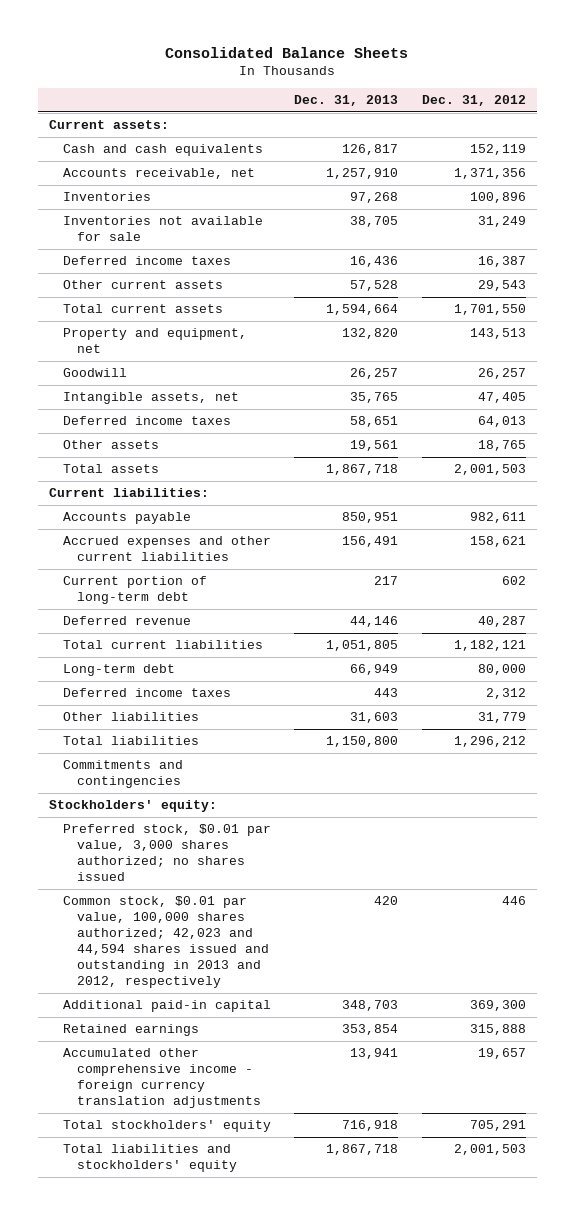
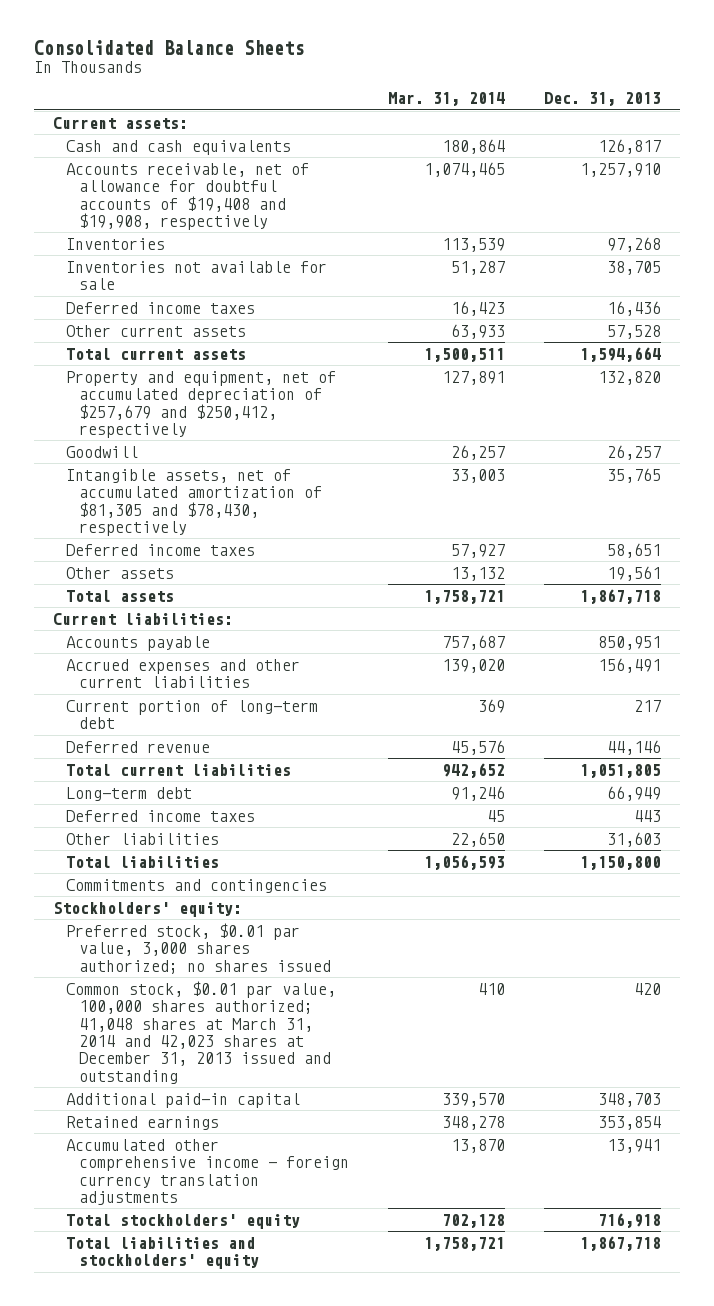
- | Dec. 31, 2013 | Dec. 31, 2012
+ | Mar. 31, 2014 | Dec. 31, 2013
- Accounts receivable, net | 1,257,910 | 1,371,356
+ Accounts receivable, net of allowance for doubtful accounts of $19,408 and $19,908, respectively | 1,074,465 | 1,257,910
- Property and equipment, net | 132,820 | 143,513
+ Property and equipment, net of accumulated depreciation of $257,679 and $250,412, respectively | 127,891 | 132,820
- Intangible assets, net | 35,765 | 47,405
+ Intangible assets, net of accumulated amortization of $81,305 and $78,430, respectively | 33,003 | 35,765
- Common stock, $0.01 par value, 100,000 shares authorized; 42,023 and 44,594 shares issued and outstanding in 2013 and 2012, respectively | 420 | 446
+ Common stock, $0.01 par value, 100,000 shares authorized; 41,048 shares at March 31, 2014 and 42,023 shares at December 31, 2013 issued and outstanding | 410 | 420

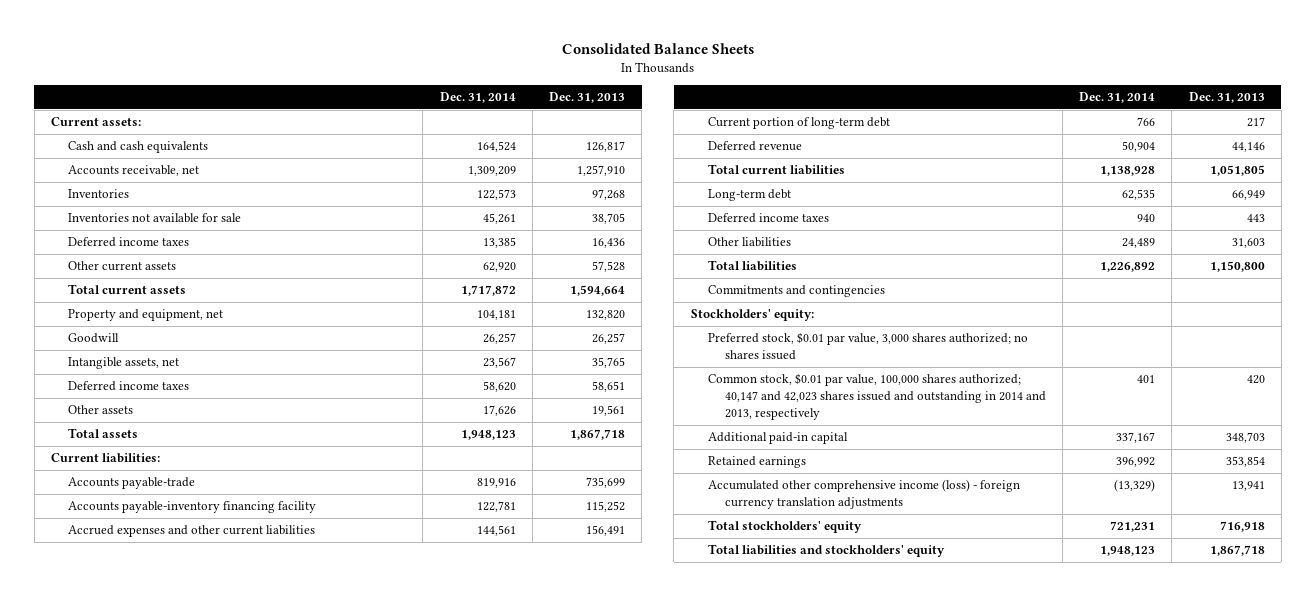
- | Mar. 31, 2014 | Dec. 31, 2013
+ | Dec. 31, 2014 | Dec. 31, 2013
- Accounts receivable, net of allowance for doubtful accounts of $19,408 and $19,908, respectively | 1,074,465 | 1,257,910
+ Accounts receivable, net | 1,309,209 | 1,257,910
- Property and equipment, net of accumulated depreciation of $257,679 and $250,412, respectively | 127,891 | 132,820
+ Property and equipment, net | 104,181 | 132,820
- Intangible assets, net of accumulated amortization of $81,305 and $78,430, respectively | 33,003 | 35,765
+ Intangible assets, net | 23,567 | 35,765
- Accounts payable | 757,687 | 850,951
+ Accounts payable-trade | 819,916 | 735,699
+ Accounts payable-inventory financing facility | 122,781 | 115,252
- Common stock, $0.01 par value, 100,000 shares authorized; 41,048 shares at March 31, 2014 and 42,023 shares at December 31, 2013 issued and outstanding | 410 | 420
+ Common stock, $0.01 par value, 100,000 shares authorized; 40,147 and 42,023 shares issued and outstanding in 2014 and 2013, respectively | 401 | 420
- Accumulated other comprehensive income - foreign currency translation adjustments | 13,870 | 13,941
+ Accumulated other comprehensive income (loss) - foreign currency translation adjustments | (13,329) | 13,941

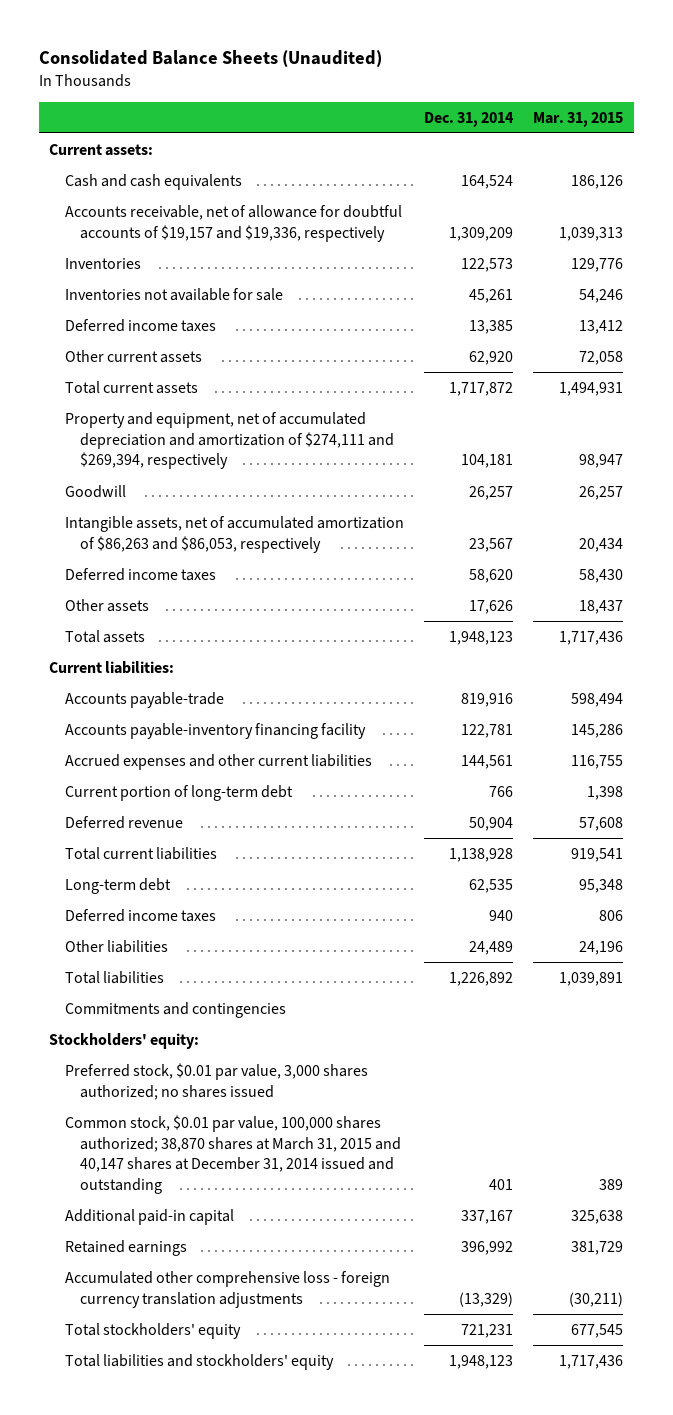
- Consolidated Balance Sheets
+ Consolidated Balance Sheets (Unaudited)
- | Dec. 31, 2014 | Dec. 31, 2013
+ | Dec. 31, 2014 | Mar. 31, 2015
- Accounts receivable, net | 1,309,209 | 1,257,910
+ Accounts receivable, net of allowance for doubtful accounts of $19,157 and $19,336, respectively | 1,309,209 | 1,039,313
- Property and equipment, net | 104,181 | 132,820
+ Property and equipment, net of accumulated depreciation and amortization of $274,111 and $269,394, respectively | 104,181 | 98,947
- Intangible assets, net | 23,567 | 35,765
+ Intangible assets, net of accumulated amortization of $86,263 and $86,053, respectively | 23,567 | 20,434
- Common stock, $0.01 par value, 100,000 shares authorized; 40,147 and 42,023 shares issued and outstanding in 2014 and 2013, respectively | 401 | 420
+ Common stock, $0.01 par value, 100,000 shares authorized; 38,870 shares at March 31, 2015 and 40,147 shares at December 31, 2014 issued and outstanding | 401 | 389
- Accumulated other comprehensive income (loss) - foreign currency translation adjustments | (13,329) | 13,941
+ Accumulated other comprehensive loss - foreign currency translation adjustments | (13,329) | (30,211)

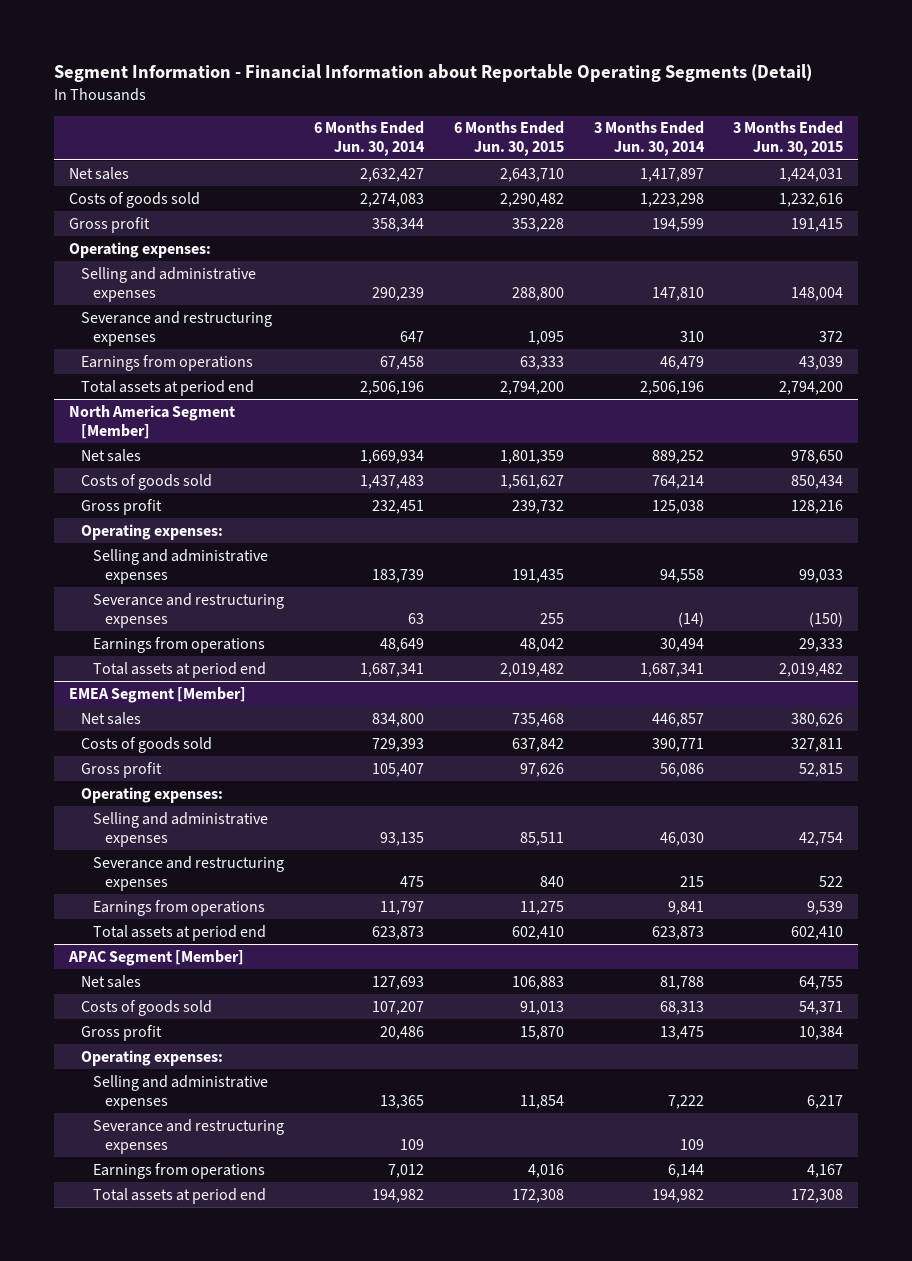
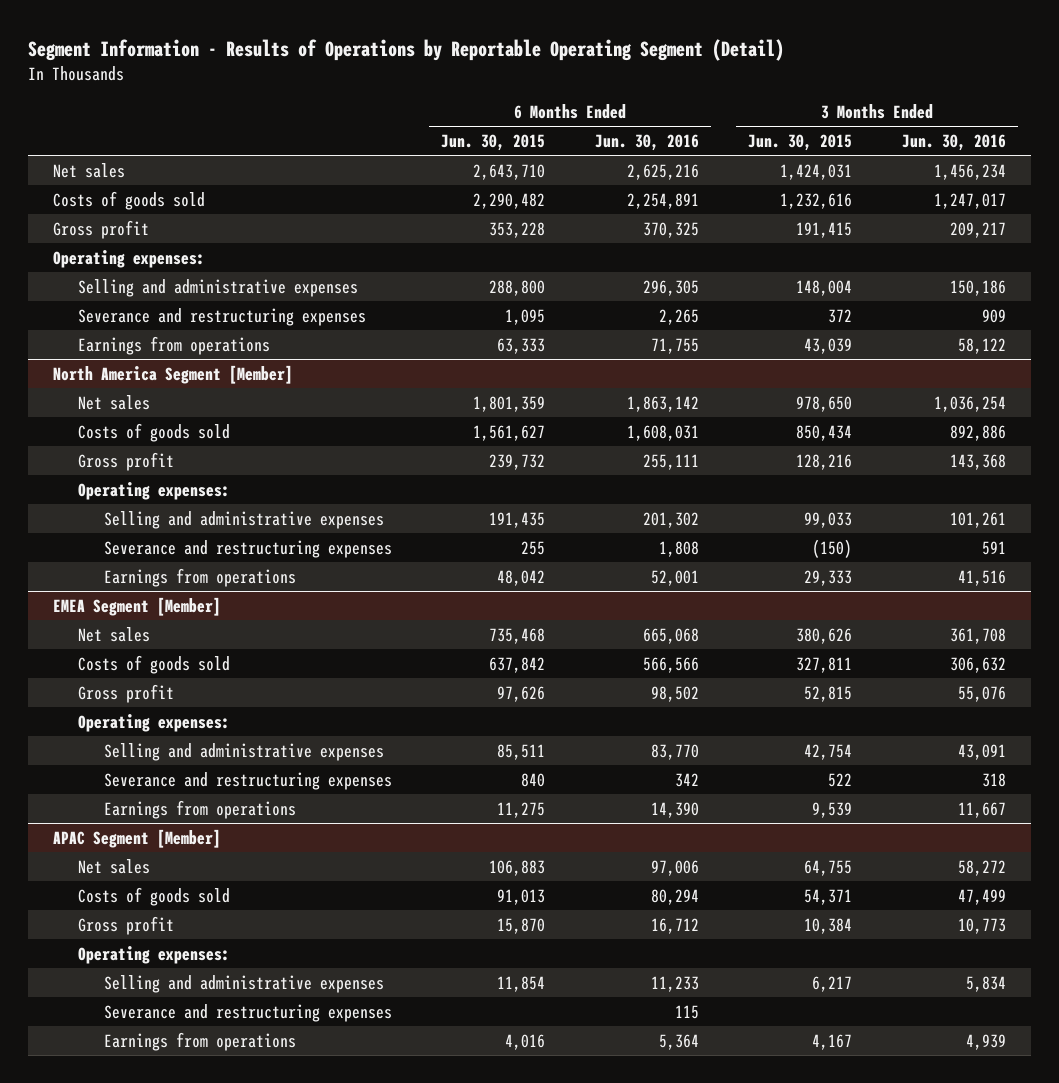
- Segment Information - Financial Information about Reportable Operating Segments (Detail)
+ Segment Information - Results of Operations by Reportable Operating Segment (Detail)
- | 6 Months Ended Jun. 30, 2014 | 6 Months Ended Jun. 30, 2015 | 3 Months Ended Jun. 30, 2014 | 3 Months Ended Jun. 30, 2015
+ | 6 Months Ended Jun. 30, 2015 | 6 Months Ended Jun. 30, 2016 | 3 Months Ended Jun. 30, 2015 | 3 Months Ended Jun. 30, 2016
- Total assets at period end | 2,506,196 | 2,794,200 | 2,506,196 | 2,794,200
@ North America Segment [Member]
- Total assets at period end | 1,687,341 | 2,019,482 | 1,687,341 | 2,019,482
@ EMEA Segment [Member]
- Total assets at period end | 623,873 | 602,410 | 623,873 | 602,410
@ APAC Segment [Member]
- Total assets at period end | 194,982 | 172,308 | 194,982 | 172,308

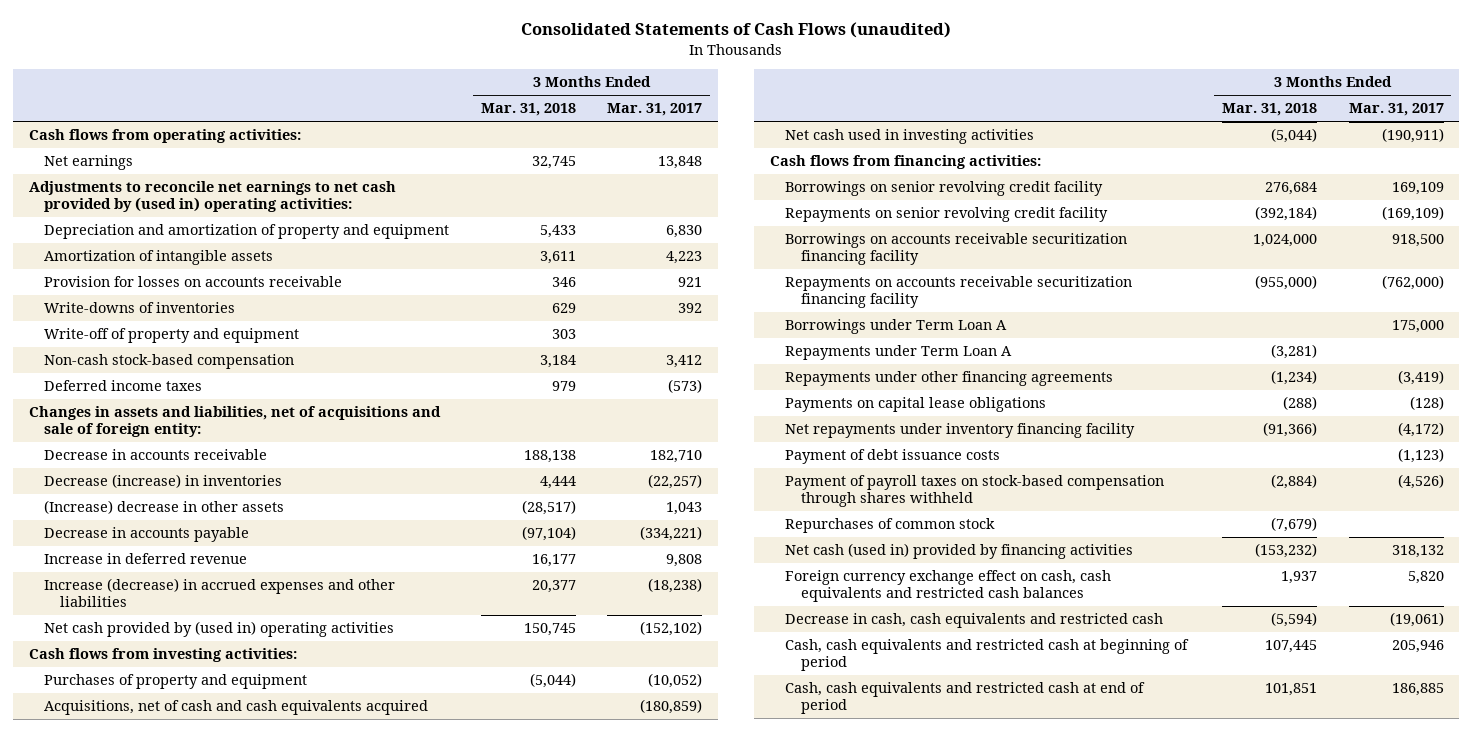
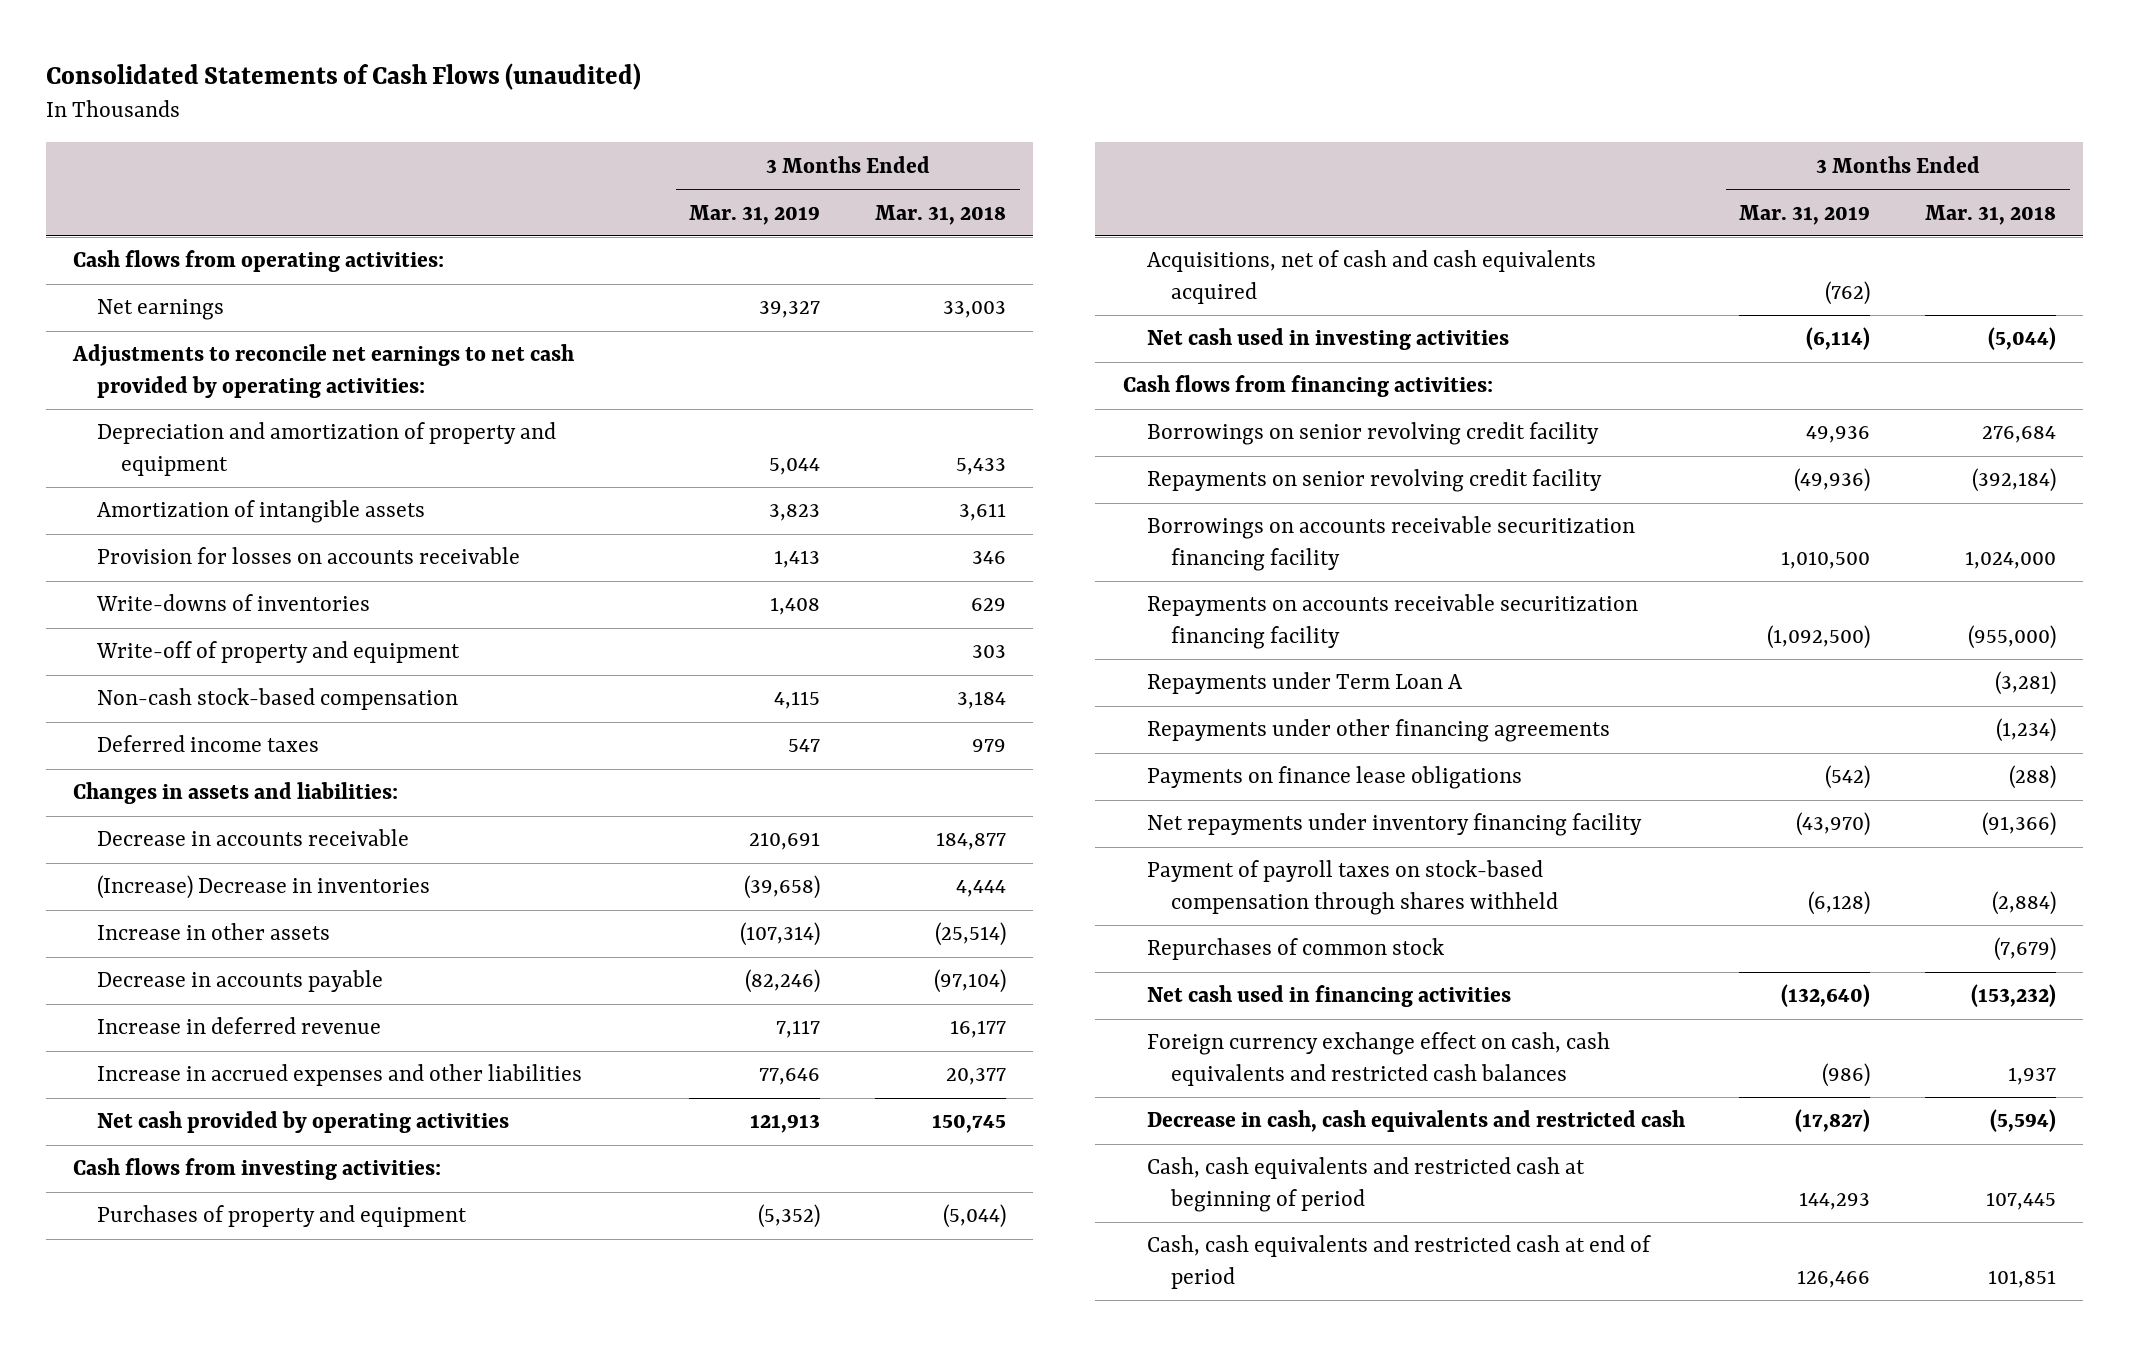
- | 3 Months Ended Mar. 31, 2018 | 3 Months Ended Mar. 31, 2017
+ | 3 Months Ended Mar. 31, 2019 | 3 Months Ended Mar. 31, 2018
- Net earnings | 32,745 | 13,848
- Adjustments to reconcile net earnings to net cash provided by (used in) operating activities:
+ Net earnings | 39,327 | 33,003
+ Adjustments to reconcile net earnings to net cash provided by operating activities:
- Changes in assets and liabilities, net of acquisitions and sale of foreign entity:
- Decrease in accounts receivable | 188,138 | 182,710
- Decrease (increase) in inventories | 4,444 | (22,257)
- (Increase) decrease in other assets | (28,517) | 1,043
+ Changes in assets and liabilities:
+ Decrease in accounts receivable | 210,691 | 184,877
+ (Increase) Decrease in inventories | (39,658) | 4,444
+ Increase in other assets | (107,314) | (25,514)
- Increase (decrease) in accrued expenses and other liabilities | 20,377 | (18,238)
- Net cash provided by (used in) operating activities | 150,745 | (152,102)
+ Increase in accrued expenses and other liabilities | 77,646 | 20,377
+ Net cash provided by operating activities | 121,913 | 150,745
- Borrowings under Term Loan A | | 175,000
- Payments on capital lease obligations | (288) | (128)
+ Payments on finance lease obligations | (542) | (288)
- Payment of debt issuance costs | | (1,123)
- Net cash (used in) provided by financing activities | (153,232) | 318,132
+ Net cash used in financing activities | (132,640) | (153,232)

